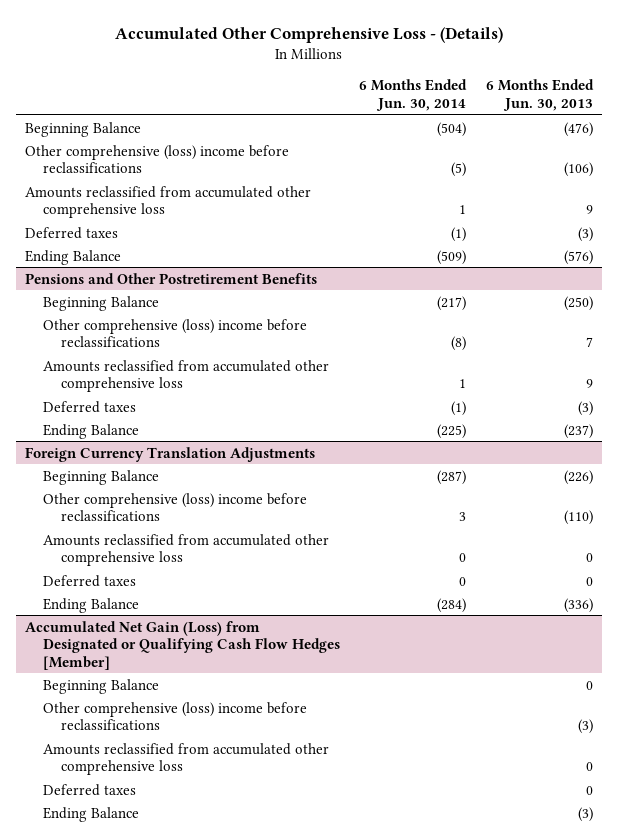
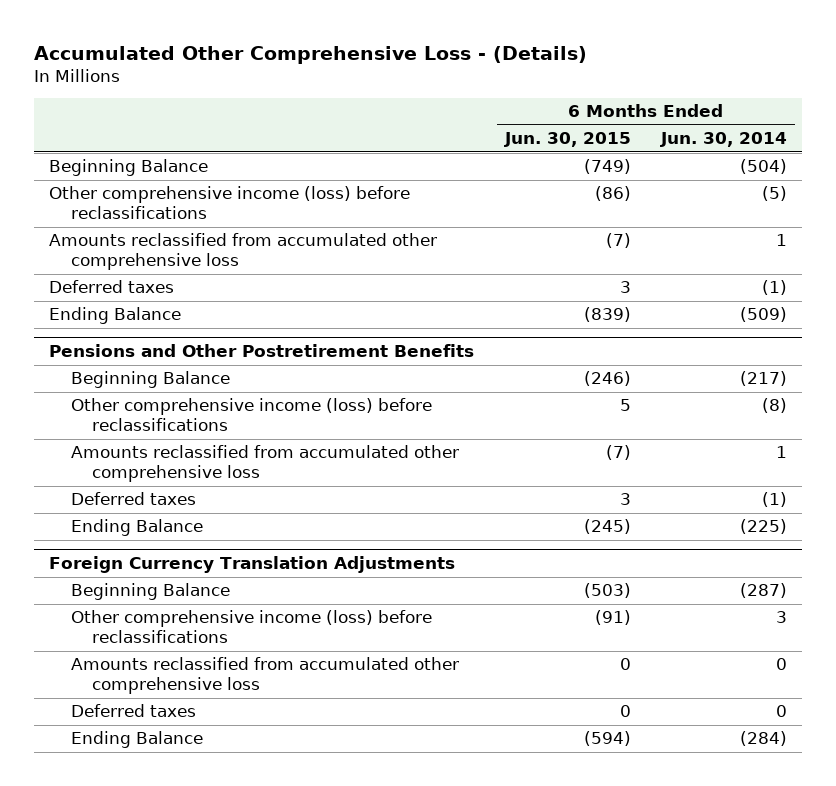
- | 6 Months Ended Jun. 30, 2014 | 6 Months Ended Jun. 30, 2013
+ | 6 Months Ended Jun. 30, 2015 | 6 Months Ended Jun. 30, 2014
- Other comprehensive (loss) income before reclassifications | (5) | (106)
+ Other comprehensive income (loss) before reclassifications | (86) | (5)
@ Pensions and Other Postretirement Benefits
- Other comprehensive (loss) income before reclassifications | (8) | 7
+ Other comprehensive income (loss) before reclassifications | 5 | (8)
@ Foreign Currency Translation Adjustments
- Other comprehensive (loss) income before reclassifications | 3 | (110)
+ Other comprehensive income (loss) before reclassifications | (91) | 3
- Accumulated Net Gain (Loss) from Designated or Qualifying Cash Flow Hedges [Member]
- Beginning Balance | | 0
- Other comprehensive (loss) income before reclassifications | | (3)
- Amounts reclassified from accumulated other comprehensive loss | | 0
- Deferred taxes | | 0
- Ending Balance | | (3)

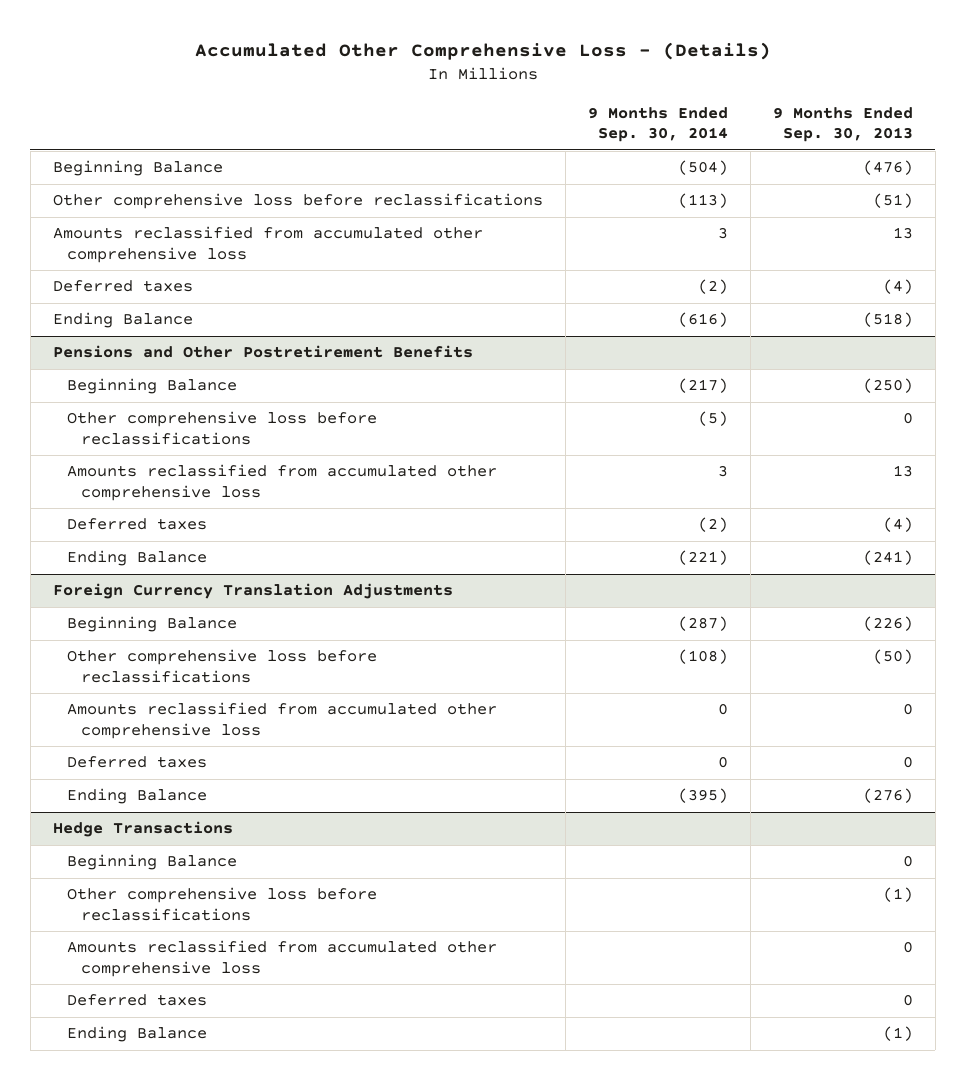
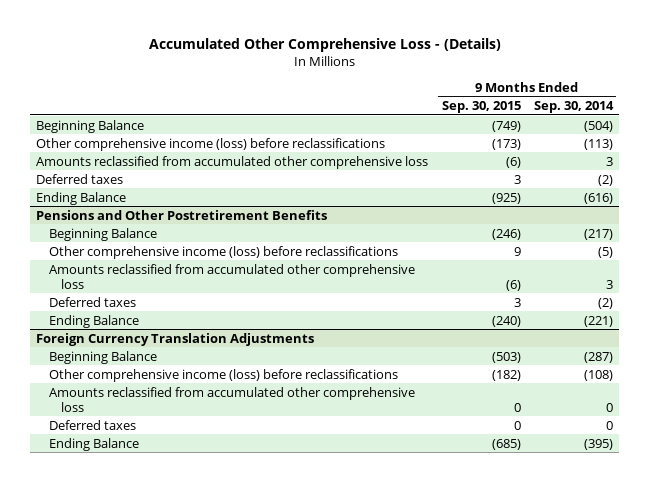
- | 9 Months Ended Sep. 30, 2014 | 9 Months Ended Sep. 30, 2013
+ | 9 Months Ended Sep. 30, 2015 | 9 Months Ended Sep. 30, 2014
- Other comprehensive loss before reclassifications | (113) | (51)
+ Other comprehensive income (loss) before reclassifications | (173) | (113)
@ Pensions and Other Postretirement Benefits
- Other comprehensive loss before reclassifications | (5) | 0
+ Other comprehensive income (loss) before reclassifications | 9 | (5)
@ Foreign Currency Translation Adjustments
- Other comprehensive loss before reclassifications | (108) | (50)
+ Other comprehensive income (loss) before reclassifications | (182) | (108)
- Hedge Transactions
- Beginning Balance | | 0
- Other comprehensive loss before reclassifications | | (1)
- Amounts reclassified from accumulated other comprehensive loss | | 0
- Deferred taxes | | 0
- Ending Balance | | (1)

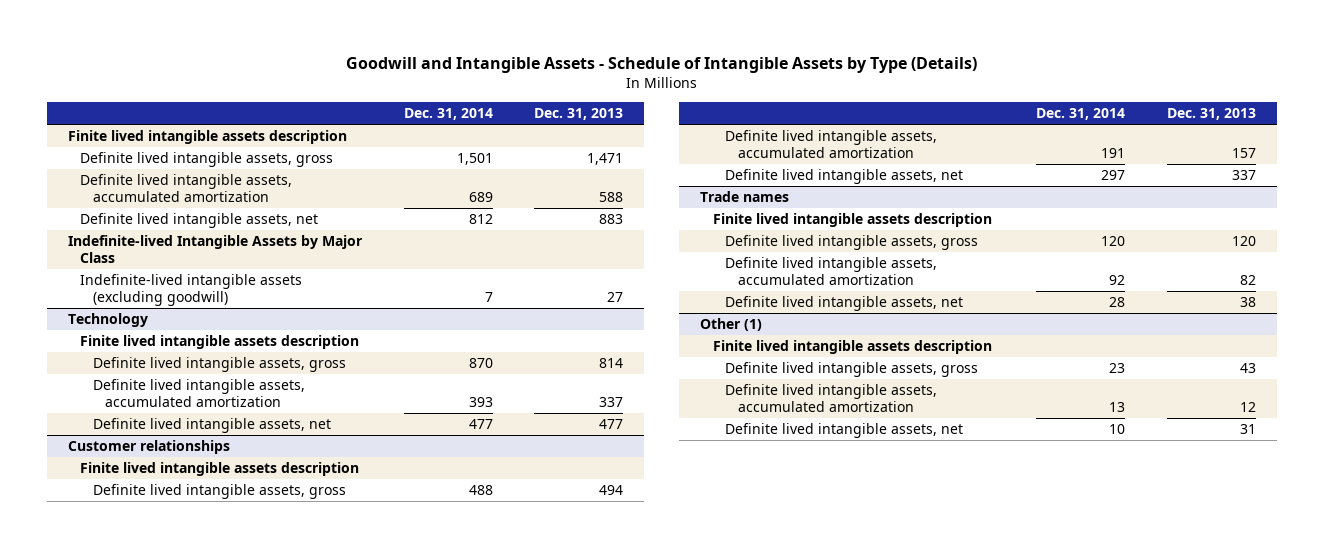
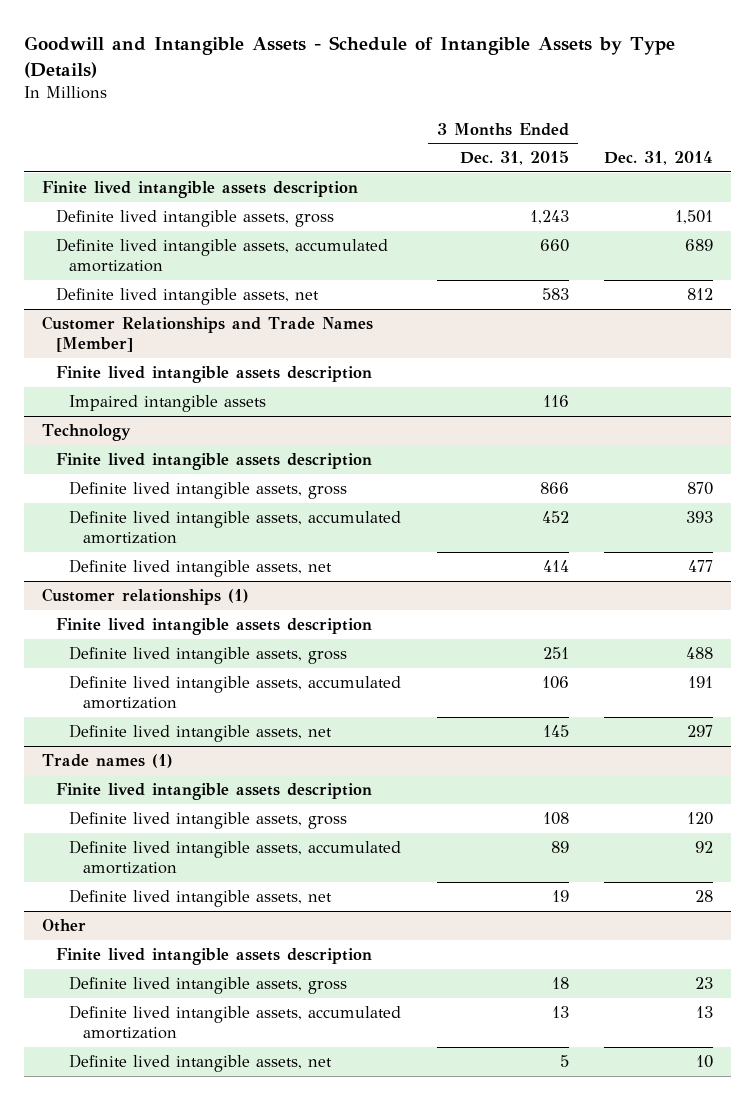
- | Dec. 31, 2014 | Dec. 31, 2013
+ | 3 Months Ended Dec. 31, 2015 | Dec. 31, 2014
- Indefinite-lived Intangible Assets by Major Class
- Indefinite-lived intangible assets (excluding goodwill) | 7 | 27
+ Customer Relationships and Trade Names [Member]
+ Finite lived intangible assets description
+ Impaired intangible assets | 116 |
- Customer relationships
+ Customer relationships (1)
- Trade names
+ Trade names (1)
- Other (1)
+ Other

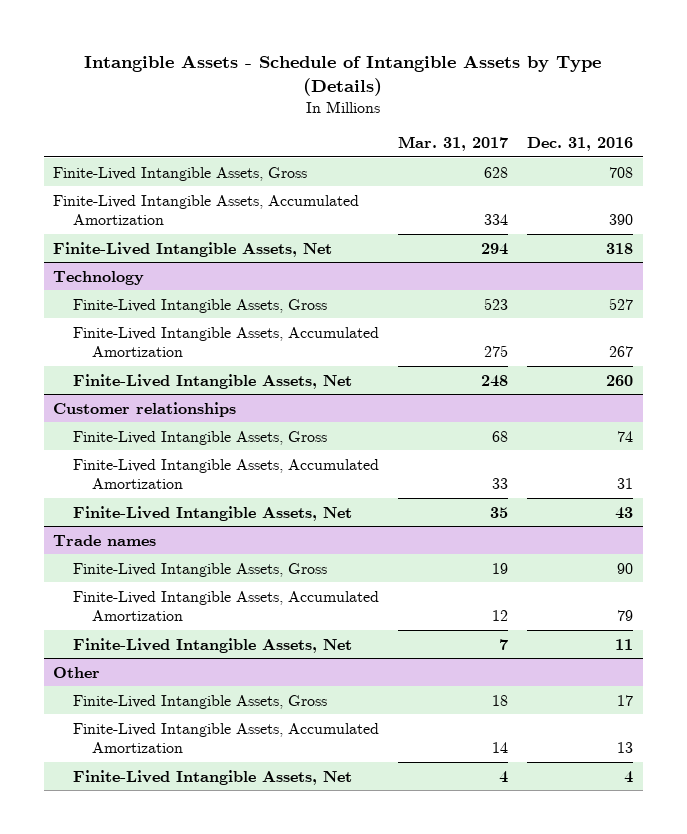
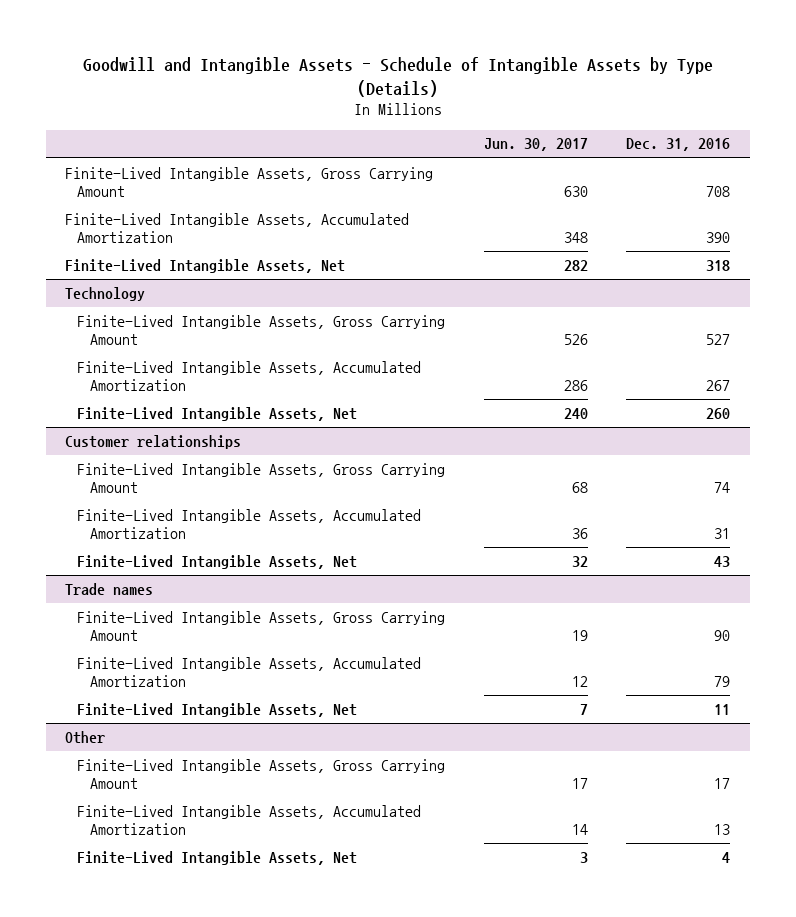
- Intangible Assets - Schedule of Intangible Assets by Type (Details)
+ Goodwill and Intangible Assets - Schedule of Intangible Assets by Type (Details)
- | Mar. 31, 2017 | Dec. 31, 2016
+ | Jun. 30, 2017 | Dec. 31, 2016
- Finite-Lived Intangible Assets, Gross | 628 | 708
+ Finite-Lived Intangible Assets, Gross Carrying Amount | 630 | 708
@ Technology
- Finite-Lived Intangible Assets, Gross | 523 | 527
+ Finite-Lived Intangible Assets, Gross Carrying Amount | 526 | 527
@ Customer relationships
- Finite-Lived Intangible Assets, Gross | 68 | 74
+ Finite-Lived Intangible Assets, Gross Carrying Amount | 68 | 74
@ Trade names
- Finite-Lived Intangible Assets, Gross | 19 | 90
+ Finite-Lived Intangible Assets, Gross Carrying Amount | 19 | 90
@ Other
- Finite-Lived Intangible Assets, Gross | 18 | 17
+ Finite-Lived Intangible Assets, Gross Carrying Amount | 17 | 17

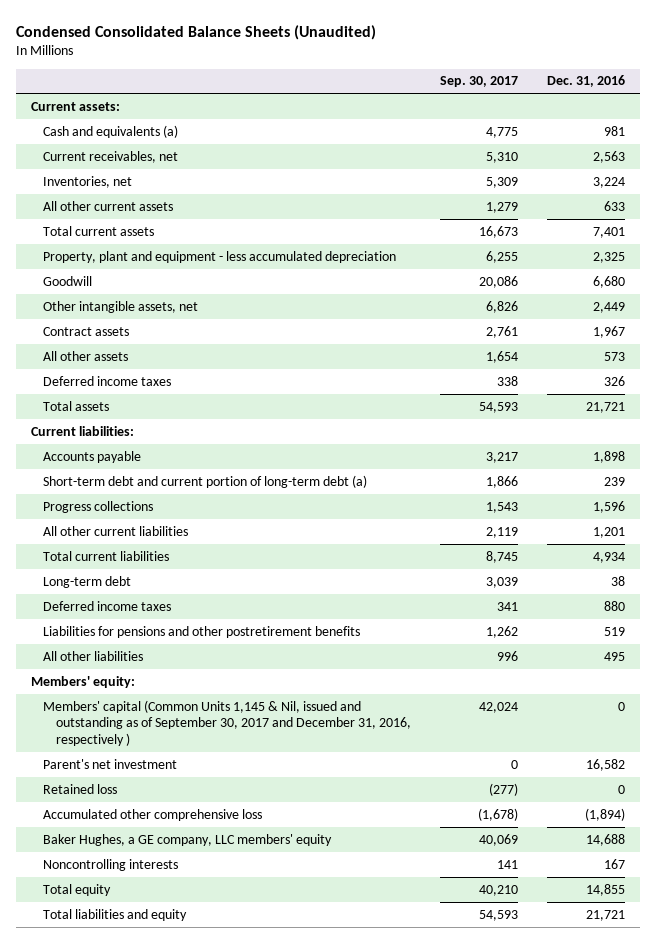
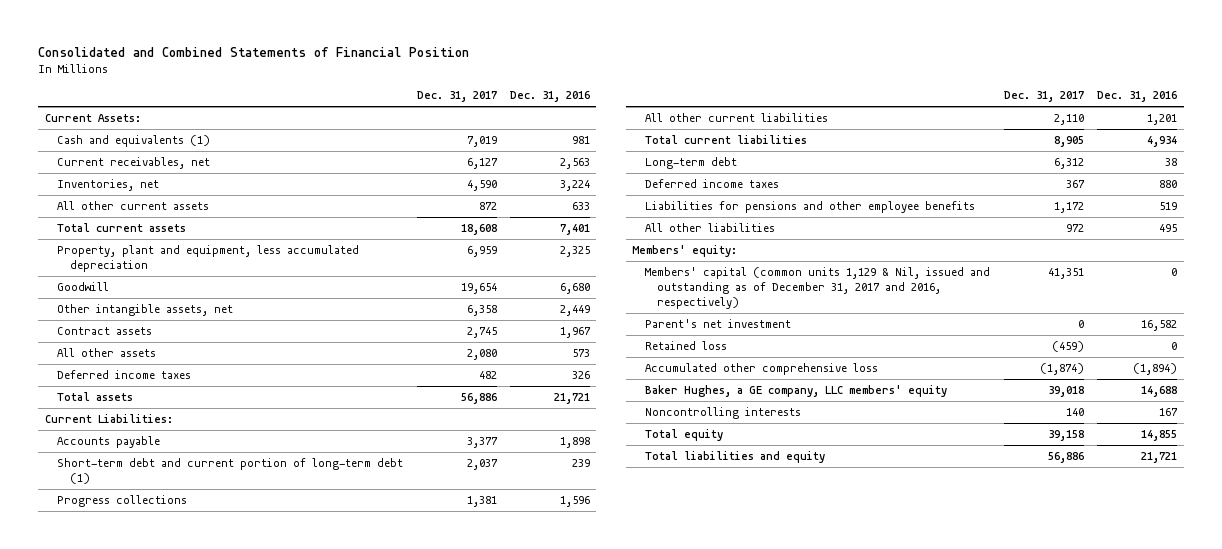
- Condensed Consolidated Balance Sheets (Unaudited)
+ Consolidated and Combined Statements of Financial Position
- | Sep. 30, 2017 | Dec. 31, 2016
+ | Dec. 31, 2017 | Dec. 31, 2016
- Current assets:
- Cash and equivalents (a) | 4,775 | 981
+ Current Assets:
+ Cash and equivalents (1) | 7,019 | 981
- Property, plant and equipment - less accumulated depreciation | 6,255 | 2,325
+ Property, plant and equipment, less accumulated depreciation | 6,959 | 2,325
- Current liabilities:
+ Current Liabilities:
- Short-term debt and current portion of long-term debt (a) | 1,866 | 239
+ Short-term debt and current portion of long-term debt (1) | 2,037 | 239
- Liabilities for pensions and other postretirement benefits | 1,262 | 519
+ Liabilities for pensions and other employee benefits | 1,172 | 519
- Members' capital (Common Units 1,145 & Nil, issued and outstanding as of September 30, 2017 and December 31, 2016, respectively ) | 42,024 | 0
+ Members' capital (common units 1,129 & Nil, issued and outstanding as of December 31, 2017 and 2016, respectively) | 41,351 | 0

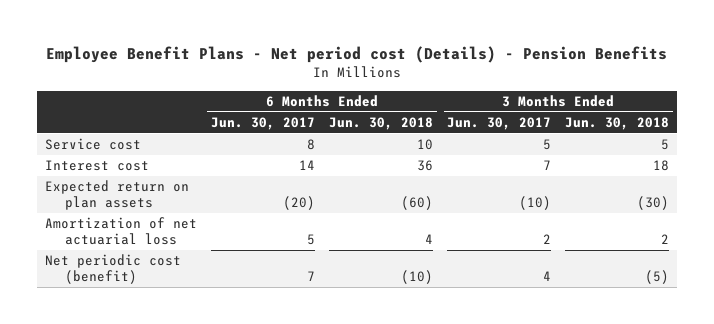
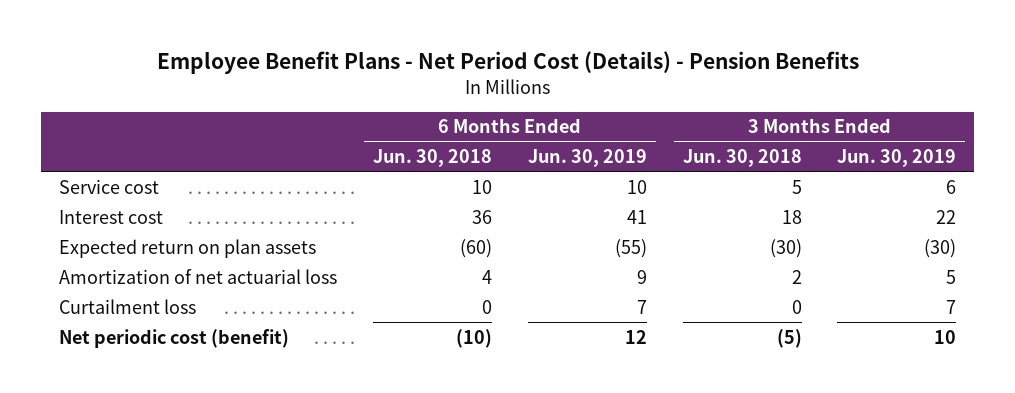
- Employee Benefit Plans - Net period cost (Details) - Pension Benefits
+ Employee Benefit Plans - Net Period Cost (Details) - Pension Benefits
- | 6 Months Ended Jun. 30, 2017 | 6 Months Ended Jun. 30, 2018 | 3 Months Ended Jun. 30, 2017 | 3 Months Ended Jun. 30, 2018
+ | 6 Months Ended Jun. 30, 2018 | 6 Months Ended Jun. 30, 2019 | 3 Months Ended Jun. 30, 2018 | 3 Months Ended Jun. 30, 2019
+ Curtailment loss | 0 | 7 | 0 | 7

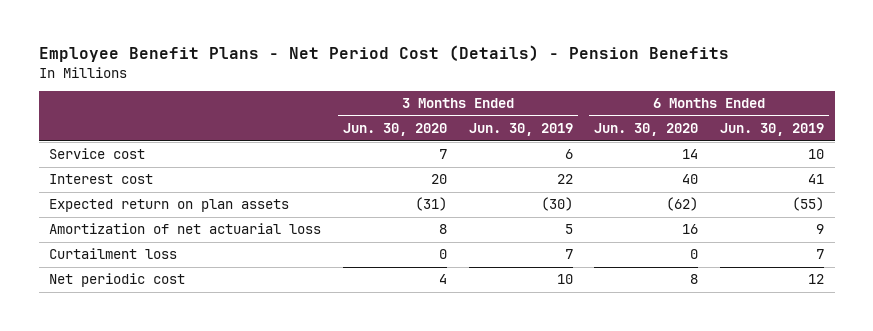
- | 6 Months Ended Jun. 30, 2018 | 6 Months Ended Jun. 30, 2019 | 3 Months Ended Jun. 30, 2018 | 3 Months Ended Jun. 30, 2019
+ | 3 Months Ended Jun. 30, 2020 | 3 Months Ended Jun. 30, 2019 | 6 Months Ended Jun. 30, 2020 | 6 Months Ended Jun. 30, 2019
- Net periodic cost (benefit) | (10) | 12 | (5) | 10
+ Net periodic cost | 4 | 10 | 8 | 12

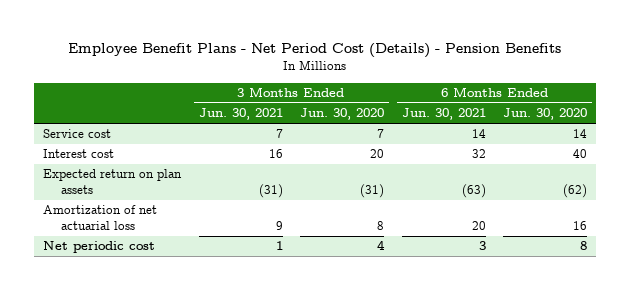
- | 3 Months Ended Jun. 30, 2020 | 3 Months Ended Jun. 30, 2019 | 6 Months Ended Jun. 30, 2020 | 6 Months Ended Jun. 30, 2019
+ | 3 Months Ended Jun. 30, 2021 | 3 Months Ended Jun. 30, 2020 | 6 Months Ended Jun. 30, 2021 | 6 Months Ended Jun. 30, 2020
- Curtailment loss | 0 | 7 | 0 | 7

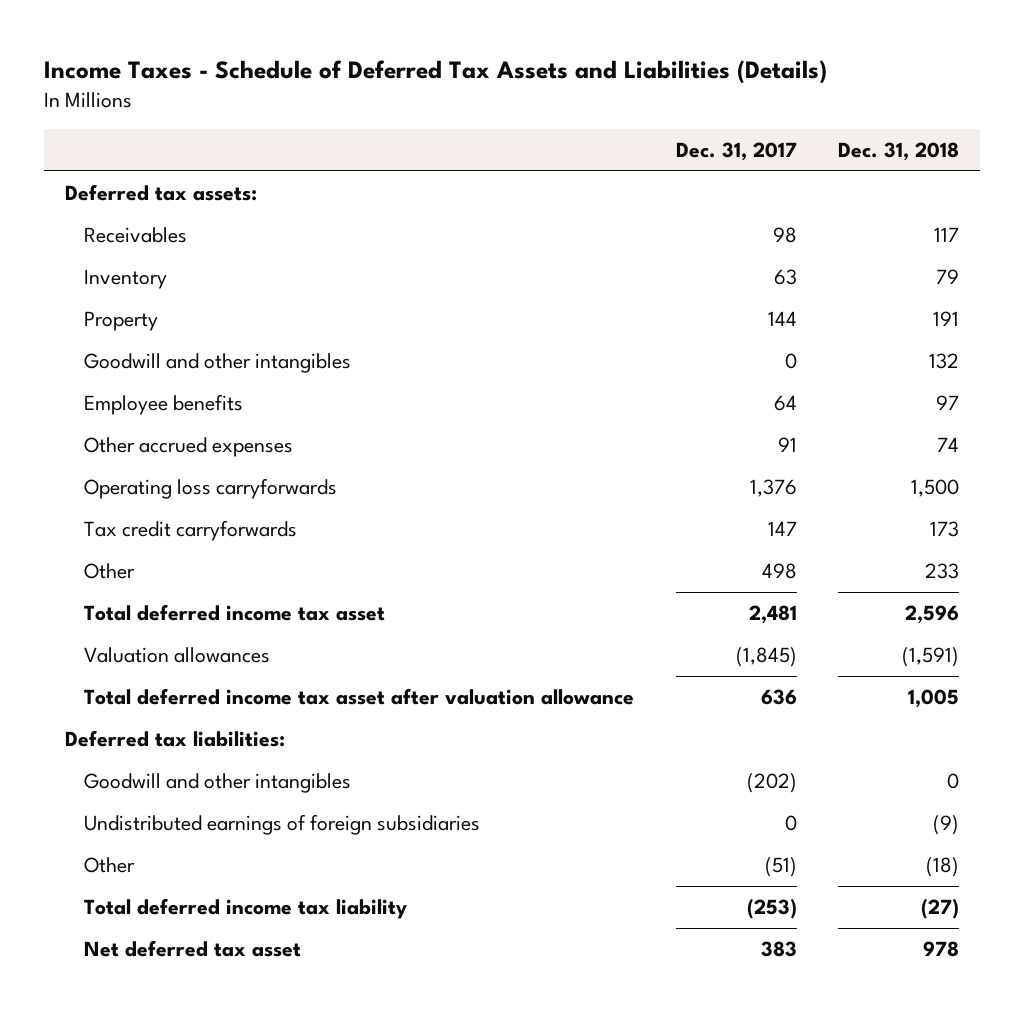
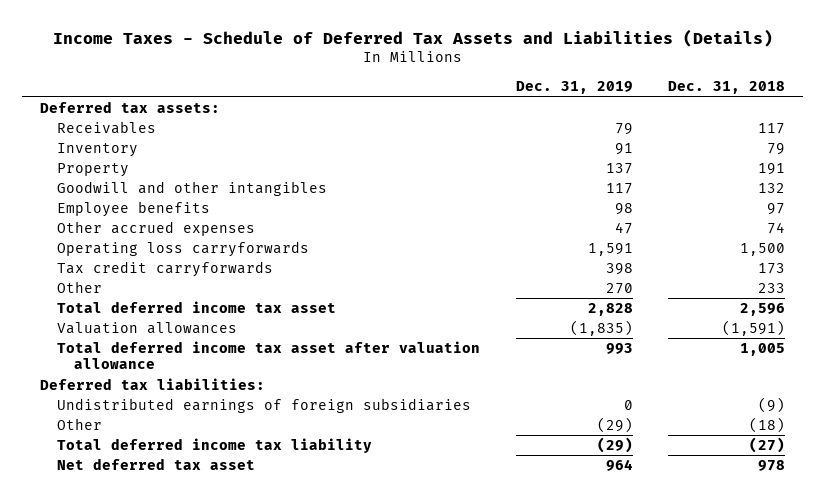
- | Dec. 31, 2017 | Dec. 31, 2018
+ | Dec. 31, 2019 | Dec. 31, 2018
- Goodwill and other intangibles | (202) | 0

